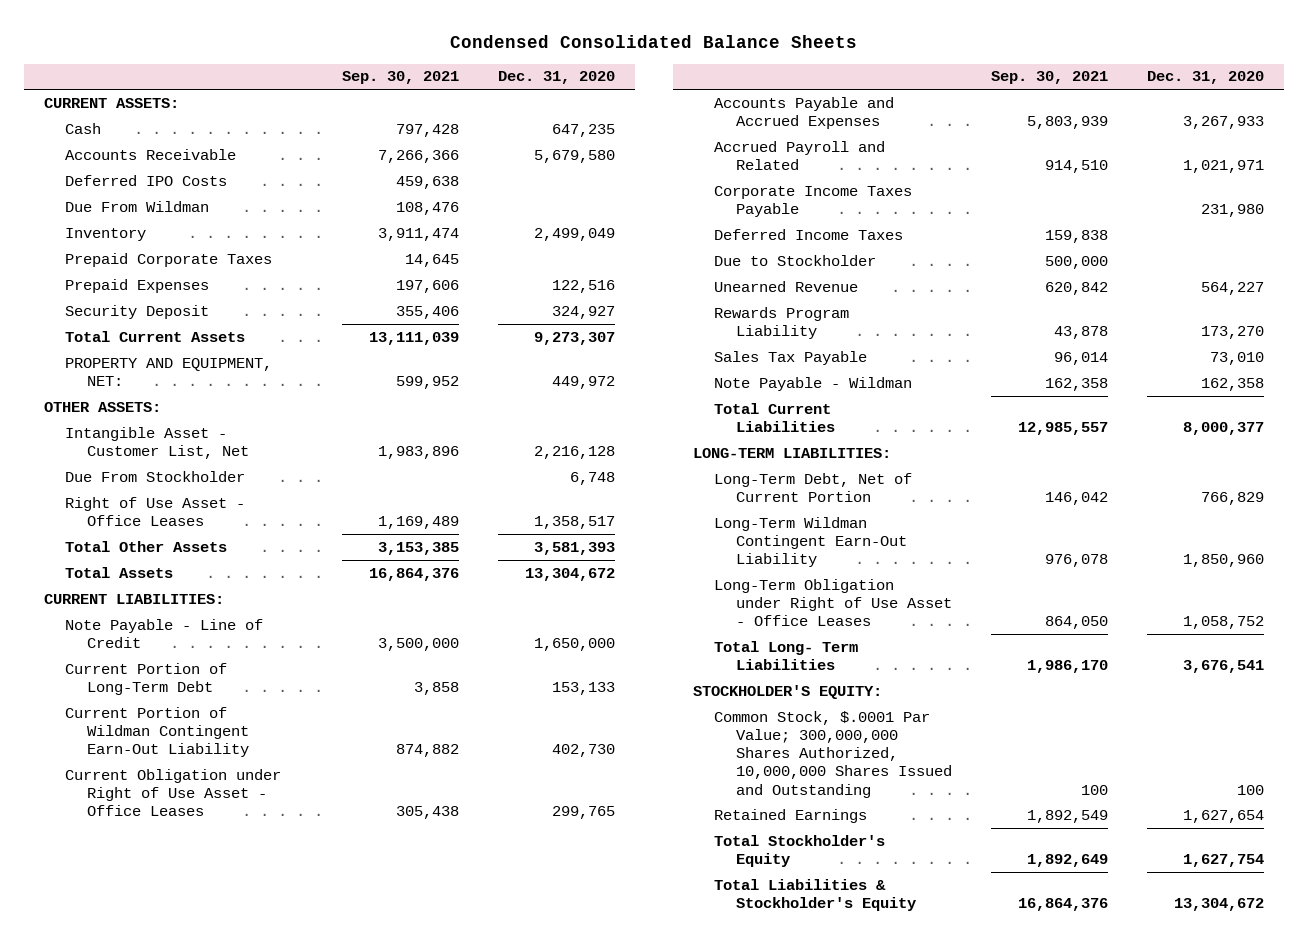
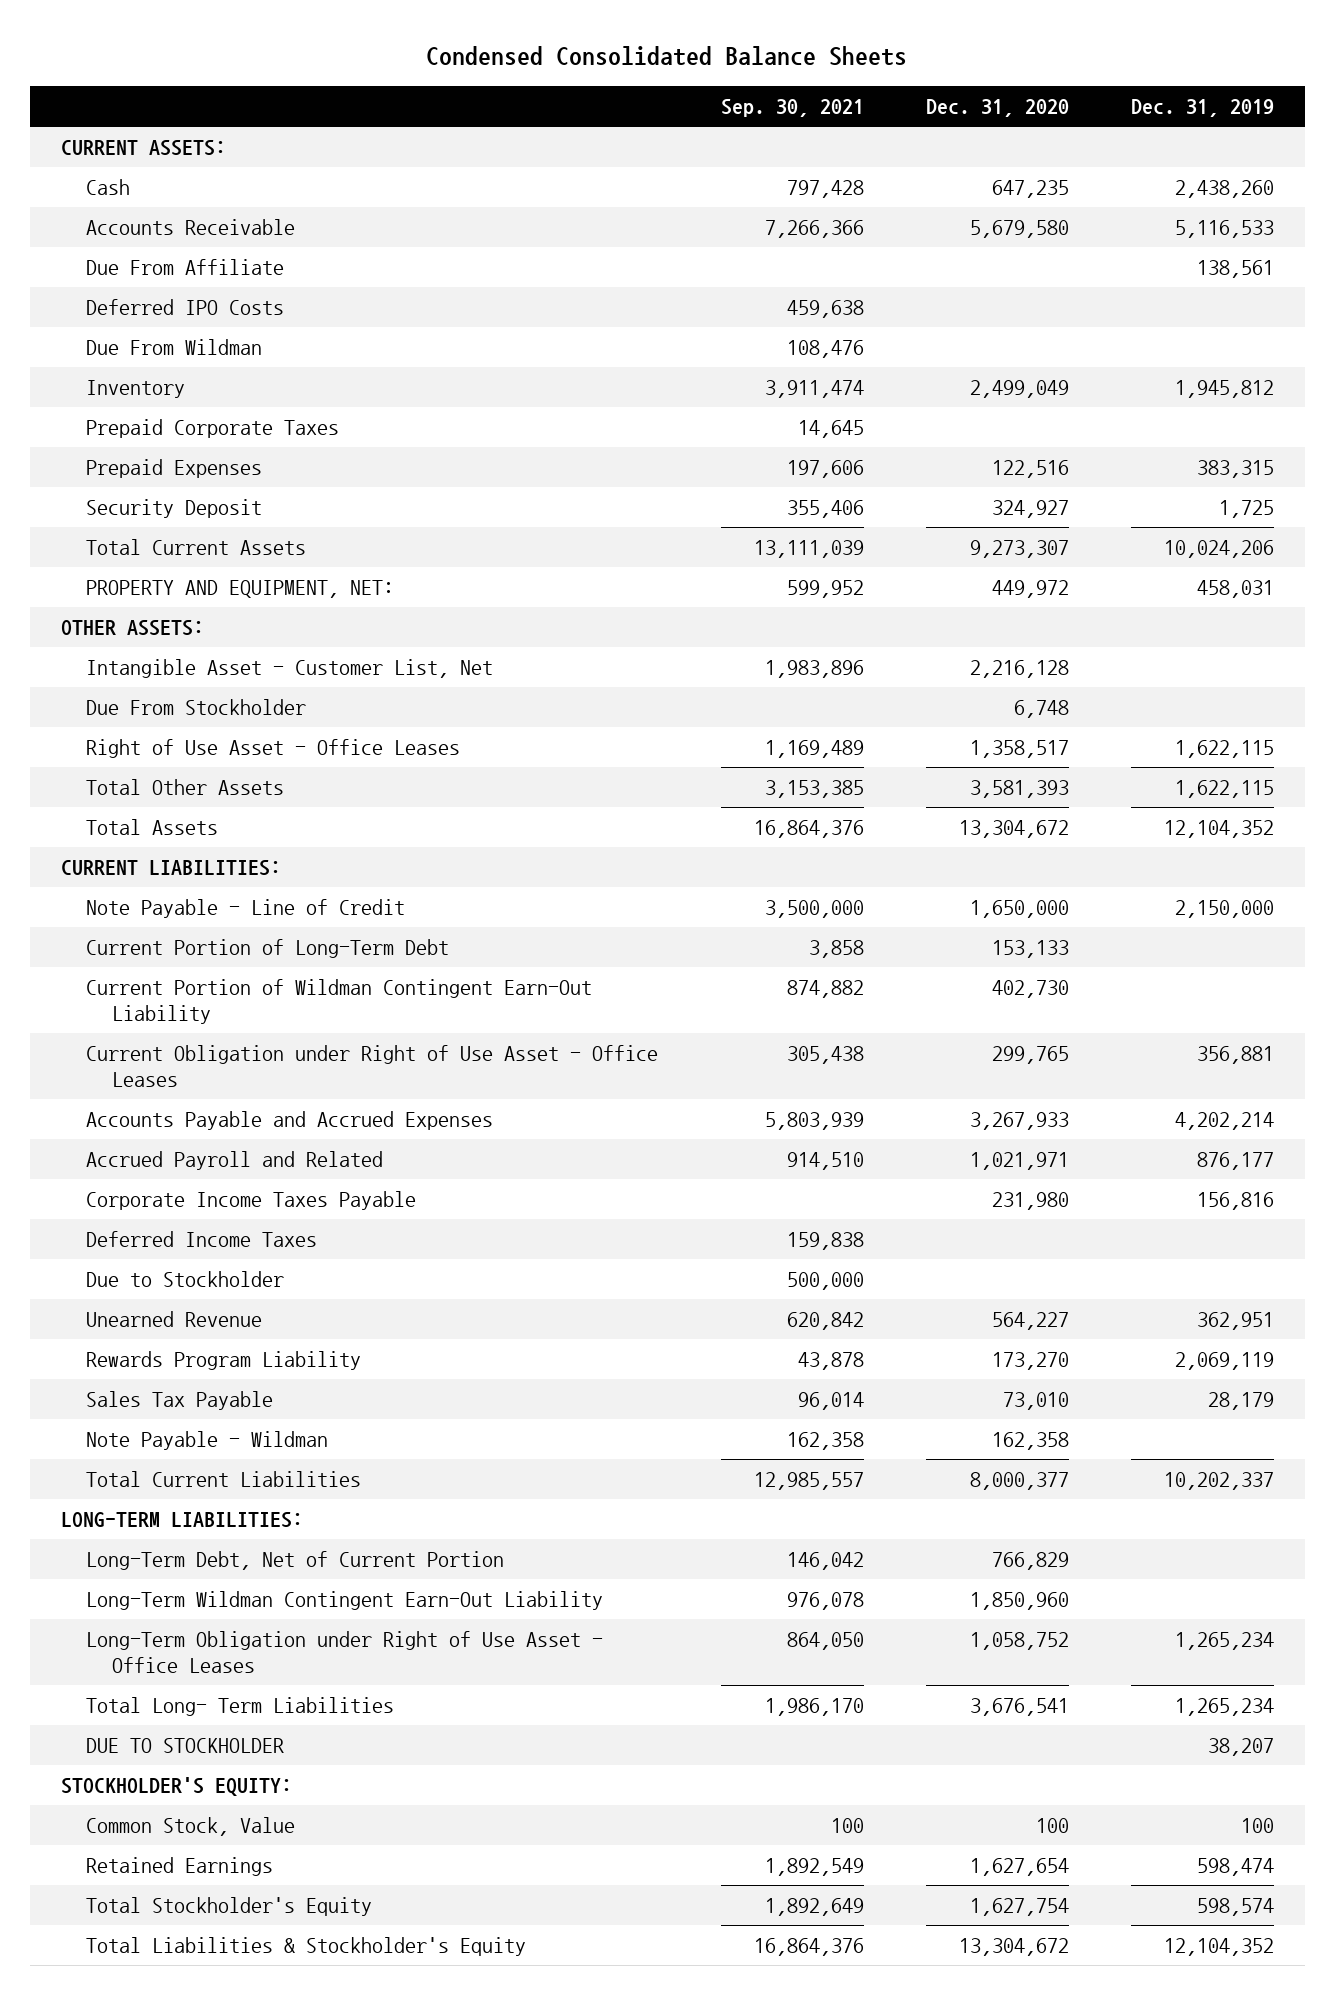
- | Sep. 30, 2021 | Dec. 31, 2020
+ | Sep. 30, 2021 | Dec. 31, 2020 | Dec. 31, 2019
+ Due From Affiliate | | | 138,561
+ DUE TO STOCKHOLDER | | | 38,207
- Common Stock, $.0001 Par Value; 300,000,000 Shares Authorized, 10,000,000 Shares Issued and Outstanding | 100 | 100
+ Common Stock, Value | 100 | 100 | 100

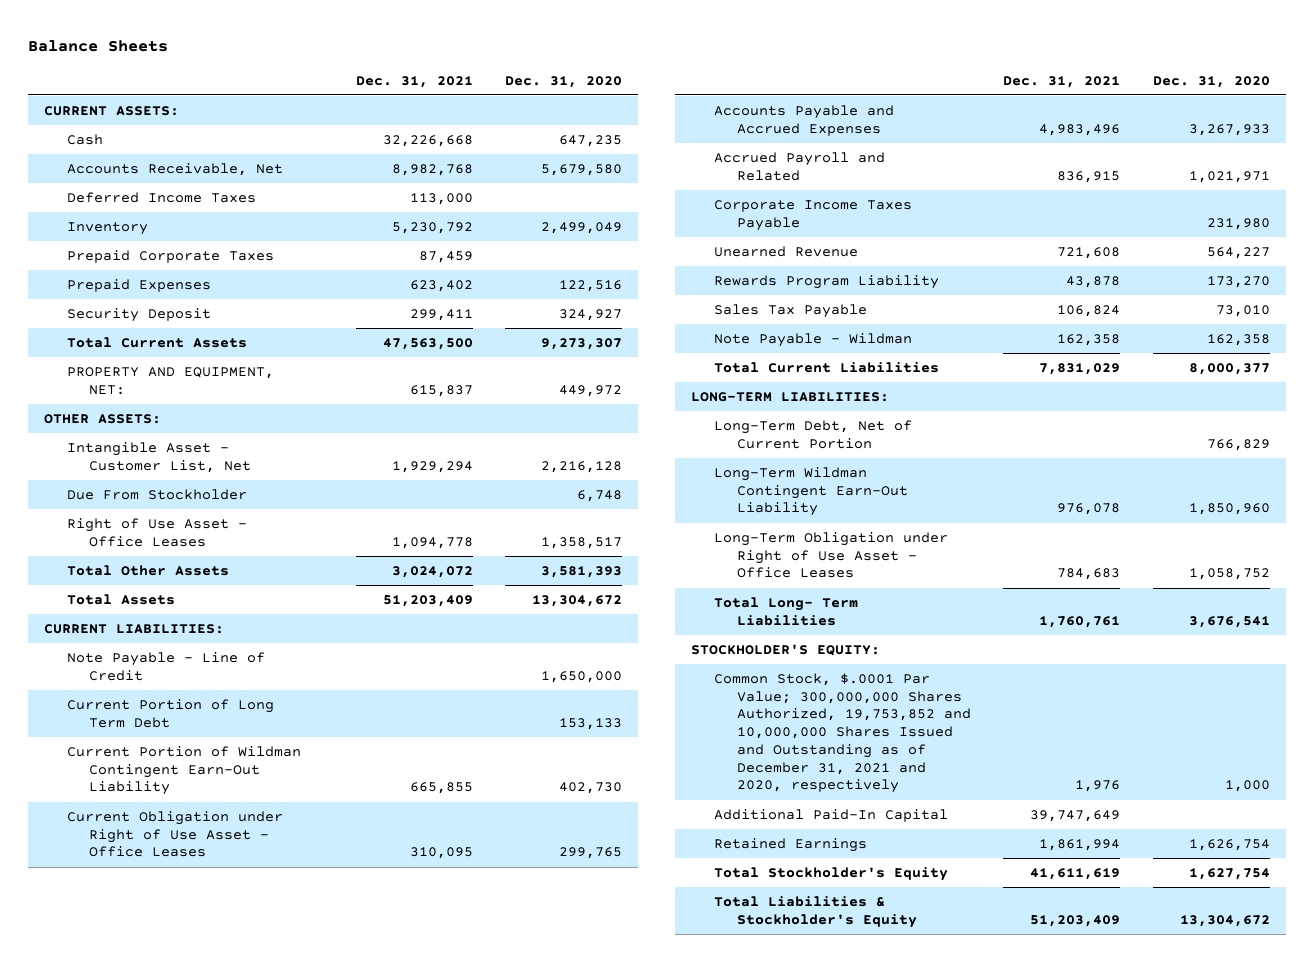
- Condensed Consolidated Balance Sheets
+ Balance Sheets
- | Sep. 30, 2021 | Dec. 31, 2020 | Dec. 31, 2019
+ | Dec. 31, 2021 | Dec. 31, 2020
- Accounts Receivable | 7,266,366 | 5,679,580 | 5,116,533
- Due From Affiliate | | | 138,561
- Deferred IPO Costs | 459,638 | |
- Due From Wildman | 108,476 | |
+ Accounts Receivable, Net | 8,982,768 | 5,679,580
moved up: Deferred Income Taxes | 113,000 |
- Current Portion of Long-Term Debt | 3,858 | 153,133 |
+ Current Portion of Long Term Debt | | 153,133
- Due to Stockholder | 500,000 | |
- DUE TO STOCKHOLDER | | | 38,207
- Common Stock, Value | 100 | 100 | 100
- Retained Earnings | 1,892,549 | 1,627,654 | 598,474
+ Common Stock, $.0001 Par Value; 300,000,000 Shares Authorized, 19,753,852 and 10,000,000 Shares Issued and Outstanding as of December 31, 2021 and 2020, respectively | 1,976 | 1,000
+ Additional Paid-In Capital | 39,747,649 |
+ Retained Earnings | 1,861,994 | 1,626,754

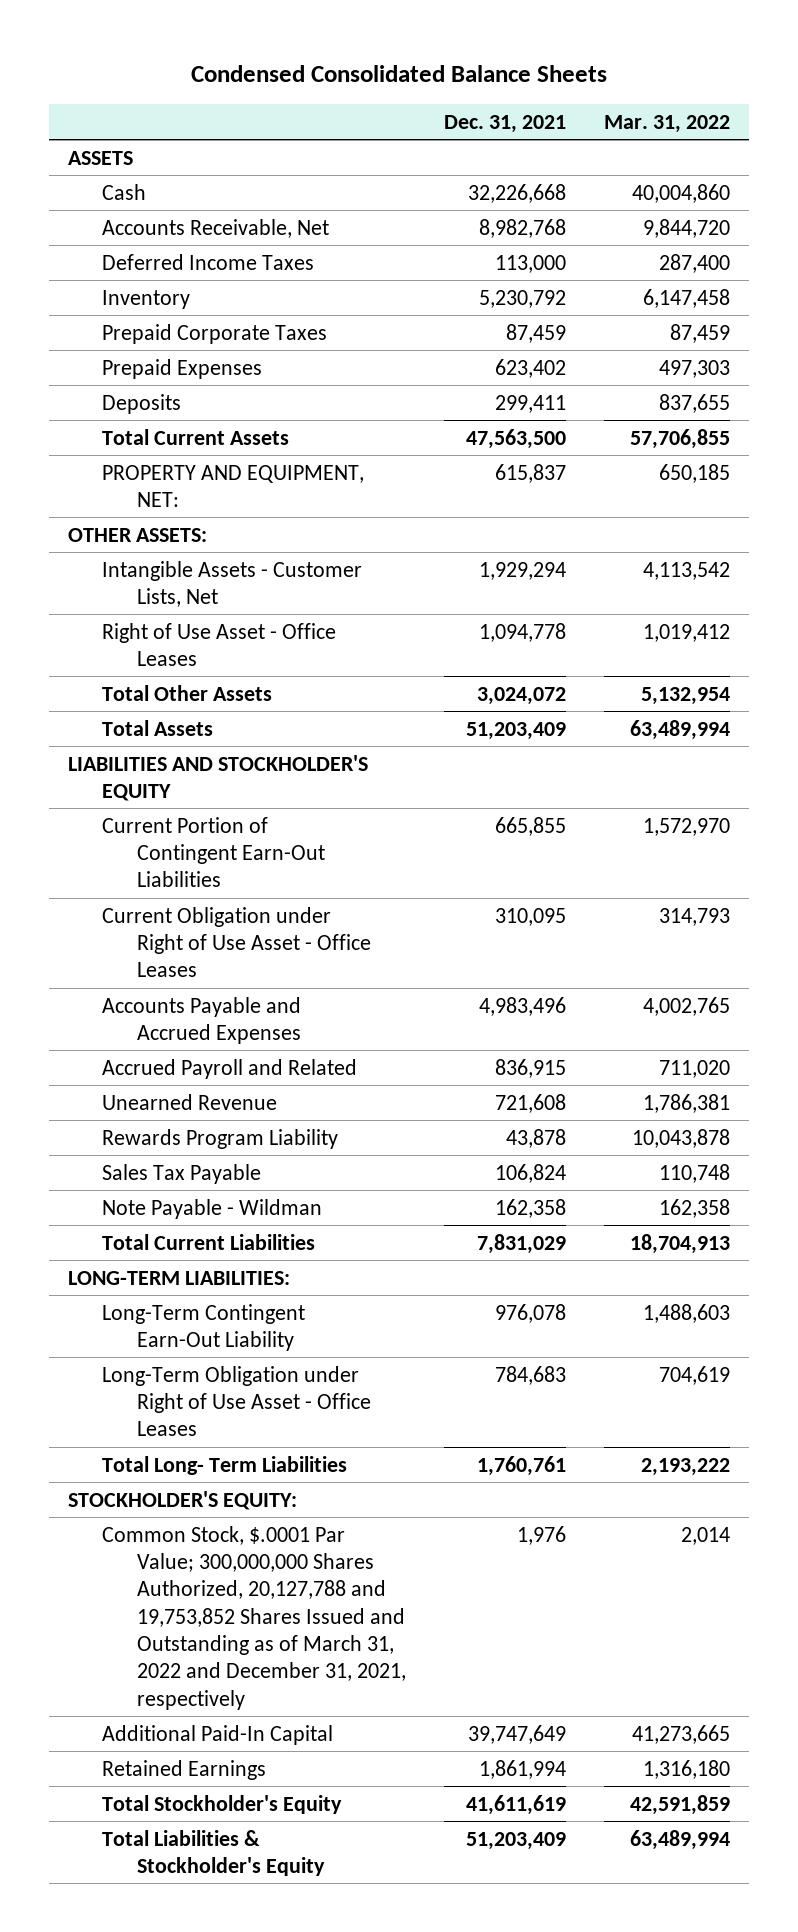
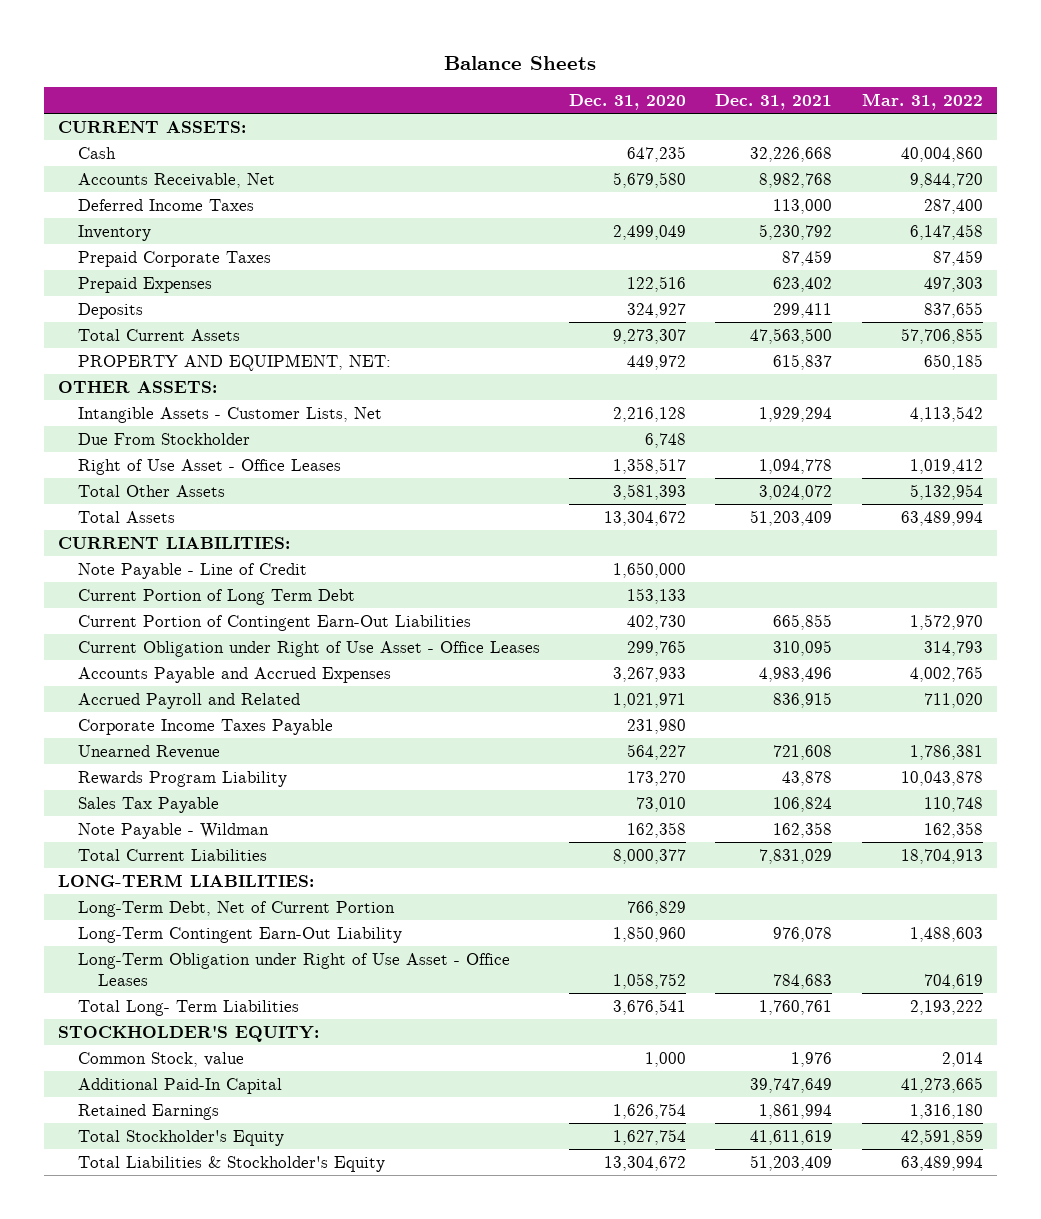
- Condensed Consolidated Balance Sheets
+ Balance Sheets
- | Dec. 31, 2021 | Mar. 31, 2022
+ | Dec. 31, 2020 | Dec. 31, 2021 | Mar. 31, 2022
- ASSETS
+ CURRENT ASSETS:
+ Due From Stockholder | 6,748 | |
- LIABILITIES AND STOCKHOLDER'S EQUITY
+ CURRENT LIABILITIES:
+ Note Payable - Line of Credit | 1,650,000 | |
+ Current Portion of Long Term Debt | 153,133 | |
+ Corporate Income Taxes Payable | 231,980 | |
+ Long-Term Debt, Net of Current Portion | 766,829 | |
- Common Stock, $.0001 Par Value; 300,000,000 Shares Authorized, 20,127,788 and 19,753,852 Shares Issued and Outstanding as of March 31, 2022 and December 31, 2021, respectively | 1,976 | 2,014
+ Common Stock, value | 1,000 | 1,976 | 2,014

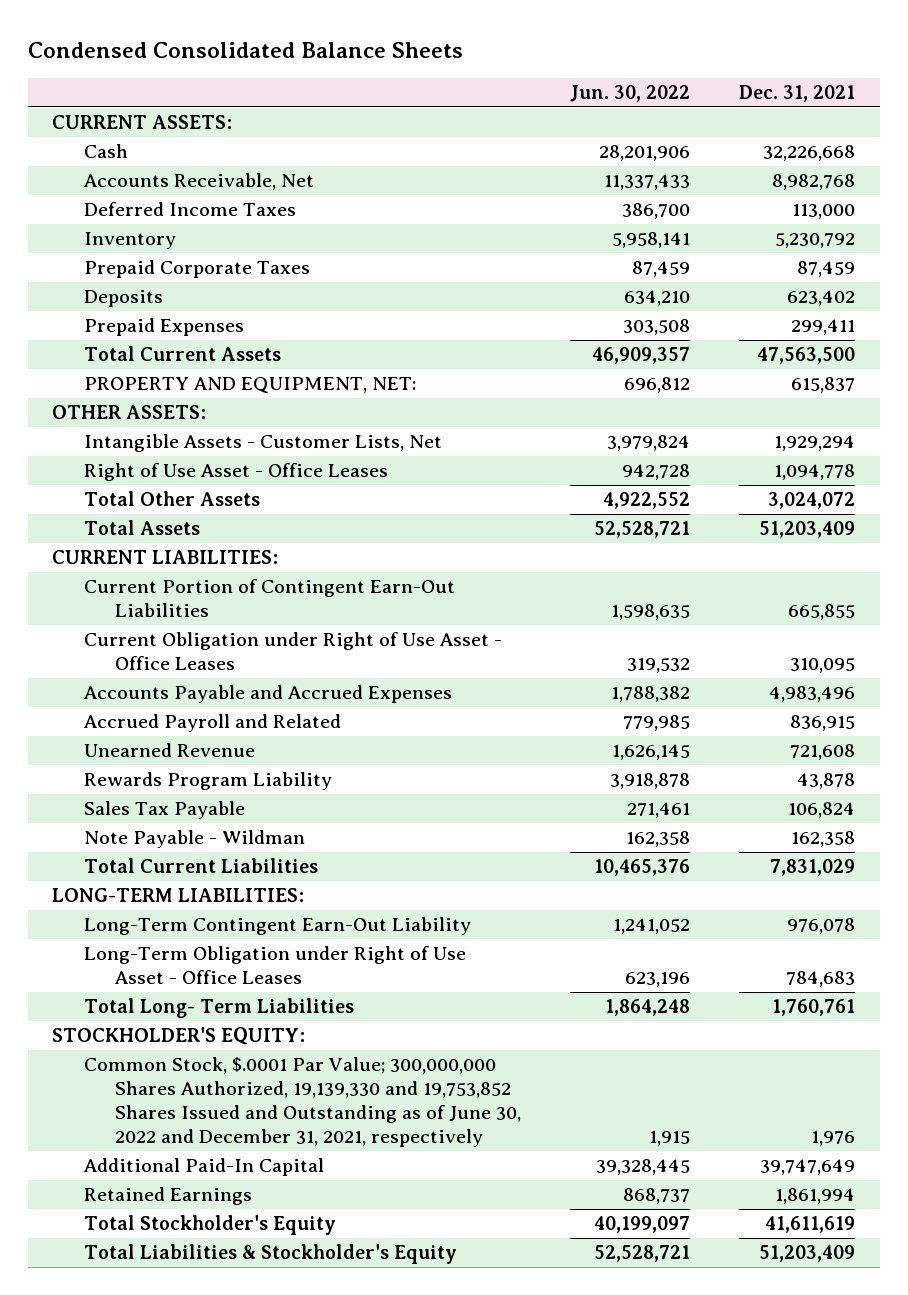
- Balance Sheets
+ Condensed Consolidated Balance Sheets
- | Dec. 31, 2020 | Dec. 31, 2021 | Mar. 31, 2022
+ | Jun. 30, 2022 | Dec. 31, 2021
- Prepaid Expenses | 122,516 | 623,402 | 497,303
- Deposits | 324,927 | 299,411 | 837,655
+ Deposits | 634,210 | 623,402
+ Prepaid Expenses | 303,508 | 299,411
- Due From Stockholder | 6,748 | |
- Note Payable - Line of Credit | 1,650,000 | |
- Current Portion of Long Term Debt | 153,133 | |
- Corporate Income Taxes Payable | 231,980 | |
- Long-Term Debt, Net of Current Portion | 766,829 | |
- Common Stock, value | 1,000 | 1,976 | 2,014
+ Common Stock, $.0001 Par Value; 300,000,000 Shares Authorized, 19,139,330 and 19,753,852 Shares Issued and Outstanding as of June 30, 2022 and December 31, 2021, respectively | 1,915 | 1,976

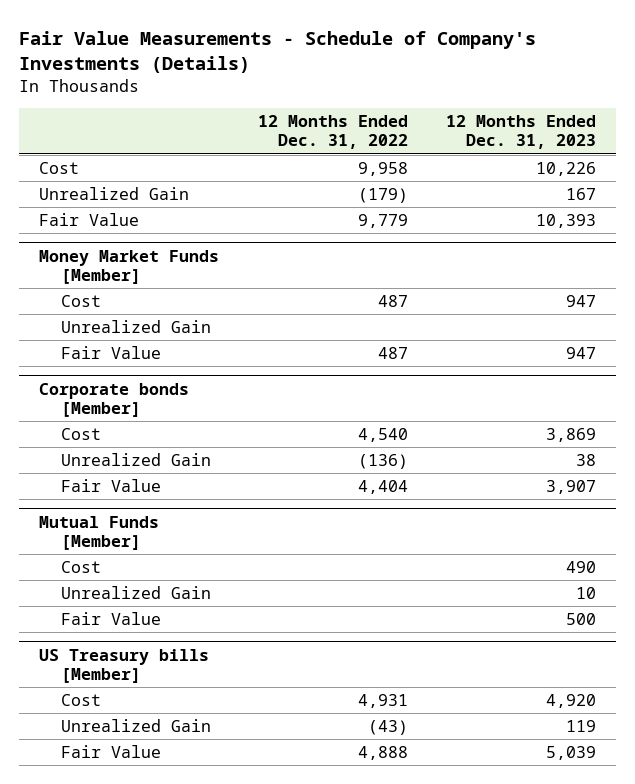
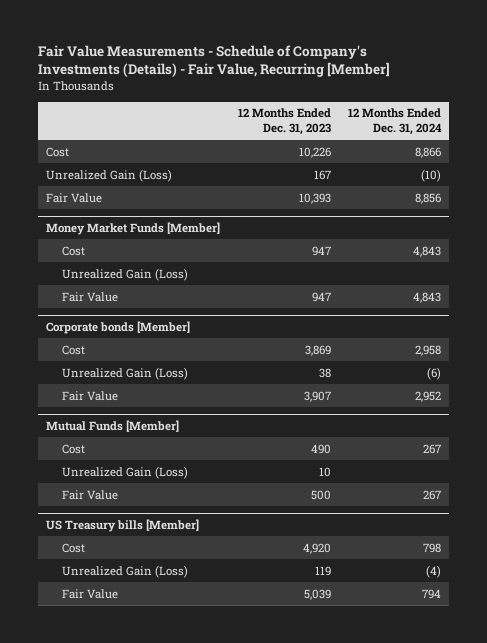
- Fair Value Measurements - Schedule of Company's Investments (Details)
+ Fair Value Measurements - Schedule of Company's Investments (Details) - Fair Value, Recurring [Member]
- | 12 Months Ended Dec. 31, 2022 | 12 Months Ended Dec. 31, 2023
+ | 12 Months Ended Dec. 31, 2023 | 12 Months Ended Dec. 31, 2024
- Unrealized Gain | (179) | 167
+ Unrealized Gain (Loss) | 167 | (10)
@ Money Market Funds [Member]
- Unrealized Gain
+ Unrealized Gain (Loss)
@ Corporate bonds [Member]
- Unrealized Gain | (136) | 38
+ Unrealized Gain (Loss) | 38 | (6)
@ Mutual Funds [Member]
- Unrealized Gain | | 10
+ Unrealized Gain (Loss) | 10 |
@ US Treasury bills [Member]
- Unrealized Gain | (43) | 119
+ Unrealized Gain (Loss) | 119 | (4)

